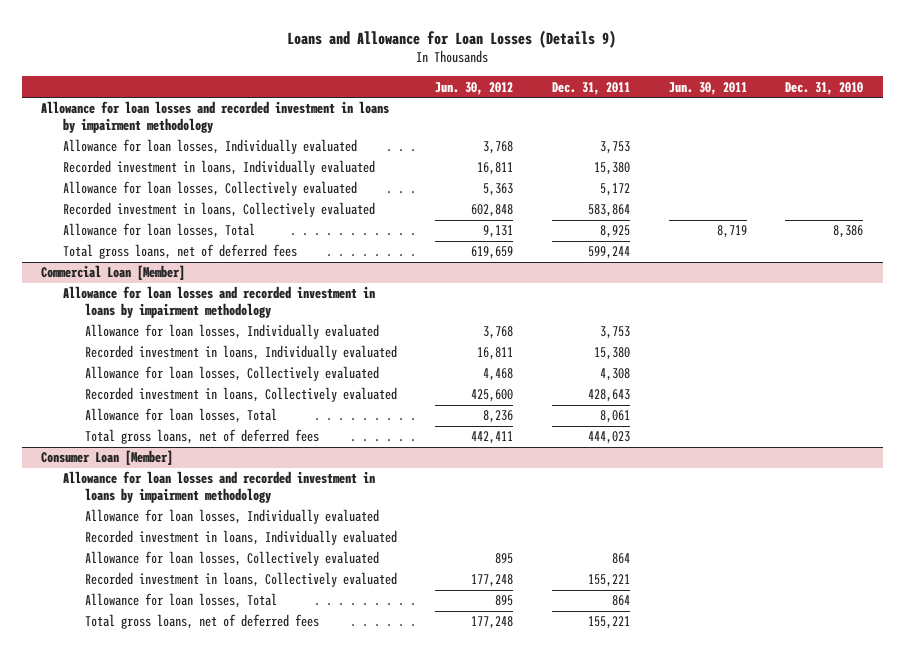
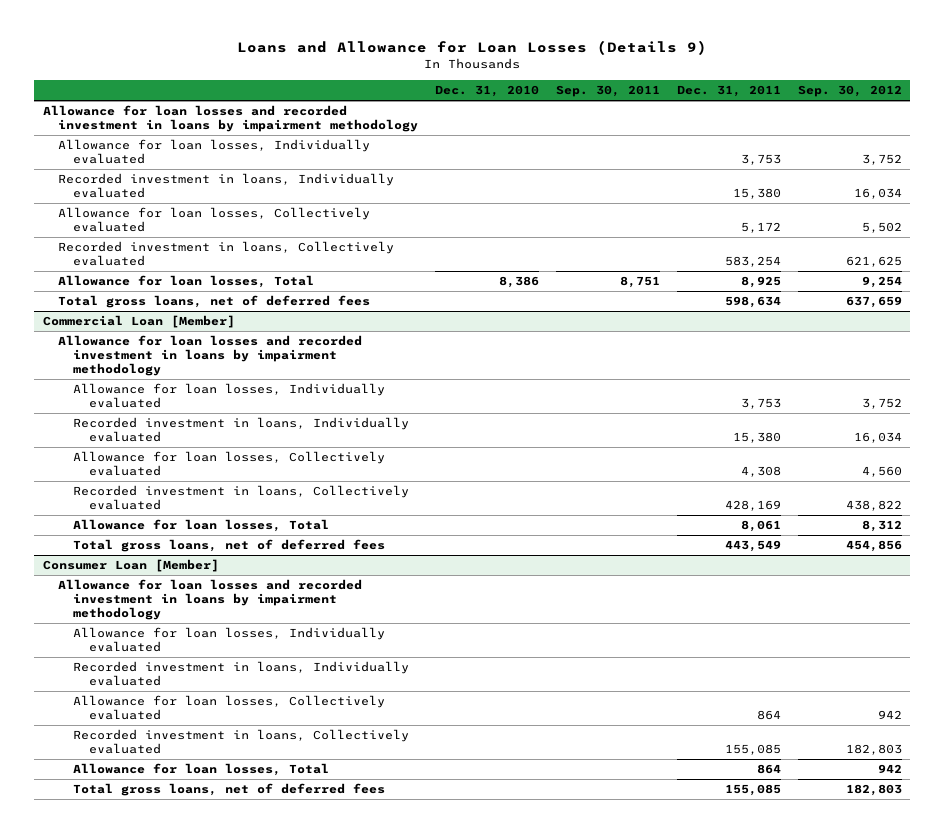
- | Jun. 30, 2012 | Dec. 31, 2011 | Jun. 30, 2011 | Dec. 31, 2010
+ | Dec. 31, 2010 | Sep. 30, 2011 | Dec. 31, 2011 | Sep. 30, 2012
- Recorded investment in loans, Collectively evaluated | 602,848 | 583,864 | |
+ Recorded investment in loans, Collectively evaluated | | | 583,254 | 621,625
- Total gross loans, net of deferred fees | 619,659 | 599,244 | |
+ Total gross loans, net of deferred fees | | | 598,634 | 637,659
@ Commercial Loan [Member]
- Recorded investment in loans, Collectively evaluated | 425,600 | 428,643 | |
+ Recorded investment in loans, Collectively evaluated | | | 428,169 | 438,822
- Total gross loans, net of deferred fees | 442,411 | 444,023 | |
+ Total gross loans, net of deferred fees | | | 443,549 | 454,856
@ Consumer Loan [Member]
- Recorded investment in loans, Collectively evaluated | 177,248 | 155,221 | |
+ Recorded investment in loans, Collectively evaluated | | | 155,085 | 182,803
- Total gross loans, net of deferred fees | 177,248 | 155,221 | |
+ Total gross loans, net of deferred fees | | | 155,085 | 182,803

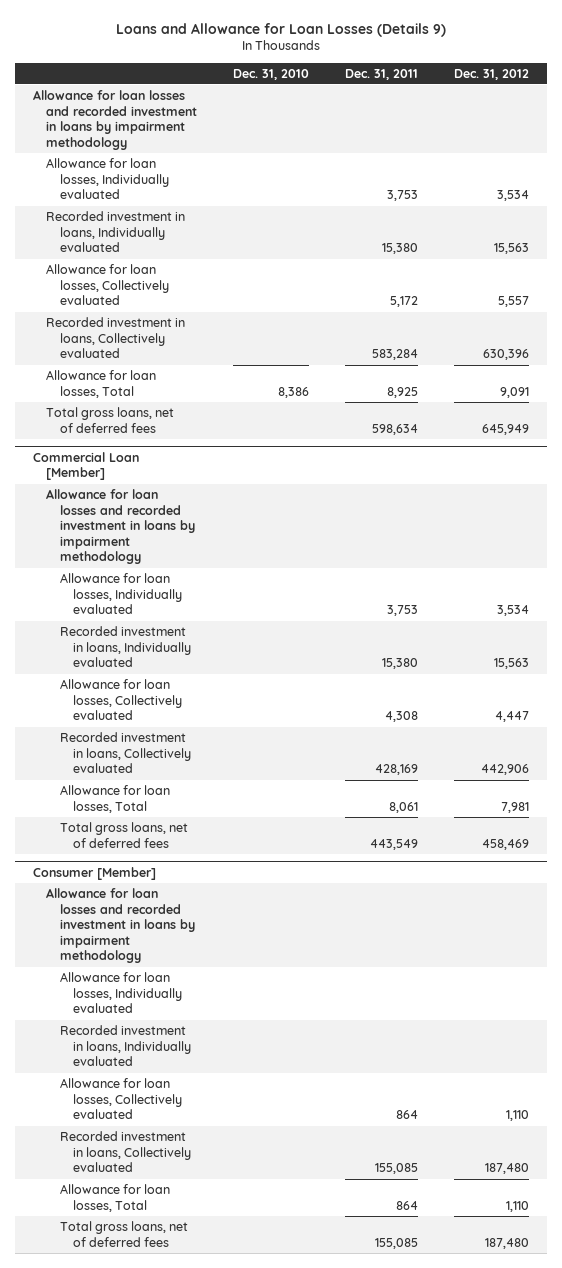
- | Dec. 31, 2010 | Sep. 30, 2011 | Dec. 31, 2011 | Sep. 30, 2012
+ | Dec. 31, 2010 | Dec. 31, 2011 | Dec. 31, 2012
- Recorded investment in loans, Collectively evaluated | | | 583,254 | 621,625
+ Recorded investment in loans, Collectively evaluated | | 583,284 | 630,396
- Consumer Loan [Member]
+ Consumer [Member]

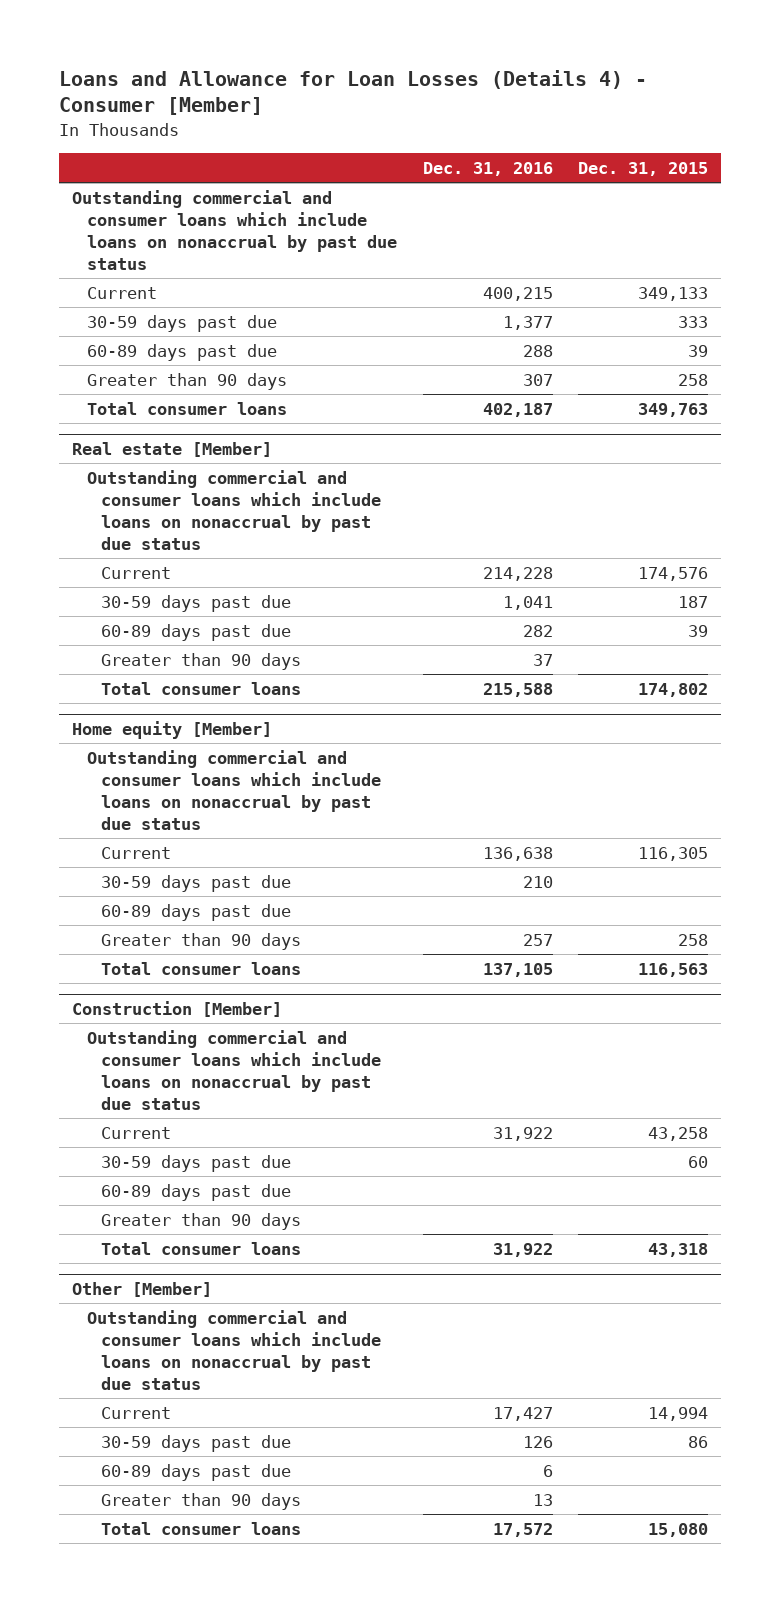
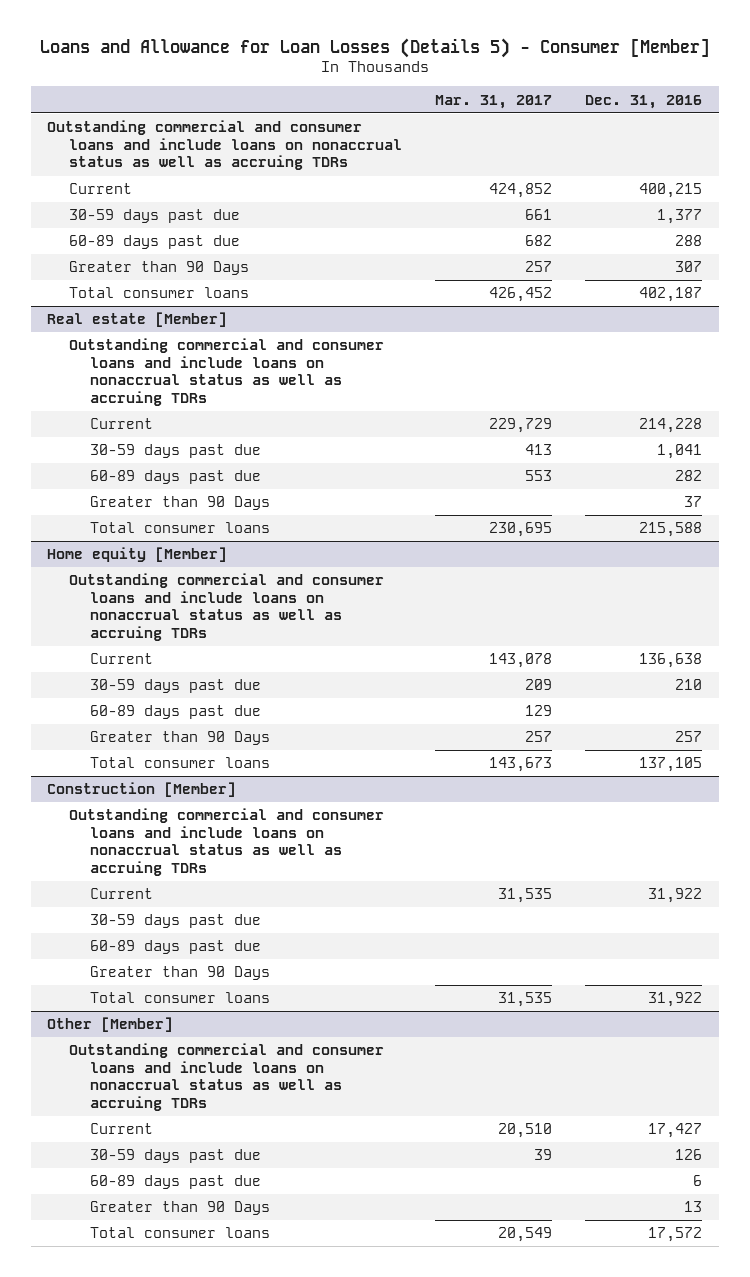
- Loans and Allowance for Loan Losses (Details 4) - Consumer [Member]
+ Loans and Allowance for Loan Losses (Details 5) - Consumer [Member]
- | Dec. 31, 2016 | Dec. 31, 2015
+ | Mar. 31, 2017 | Dec. 31, 2016
- Outstanding commercial and consumer loans which include loans on nonaccrual by past due status
+ Outstanding commercial and consumer loans and include loans on nonaccrual status as well as accruing TDRs
- Greater than 90 days | 307 | 258
+ Greater than 90 Days | 257 | 307
@ Real estate [Member]
- Outstanding commercial and consumer loans which include loans on nonaccrual by past due status
+ Outstanding commercial and consumer loans and include loans on nonaccrual status as well as accruing TDRs
- Greater than 90 days | 37 |
+ Greater than 90 Days | | 37
@ Home equity [Member]
- Outstanding commercial and consumer loans which include loans on nonaccrual by past due status
+ Outstanding commercial and consumer loans and include loans on nonaccrual status as well as accruing TDRs
- Greater than 90 days | 257 | 258
+ Greater than 90 Days | 257 | 257
@ Construction [Member]
- Outstanding commercial and consumer loans which include loans on nonaccrual by past due status
+ Outstanding commercial and consumer loans and include loans on nonaccrual status as well as accruing TDRs
- Greater than 90 days
+ Greater than 90 Days
@ Other [Member]
- Outstanding commercial and consumer loans which include loans on nonaccrual by past due status
+ Outstanding commercial and consumer loans and include loans on nonaccrual status as well as accruing TDRs
- Greater than 90 days | 13 |
+ Greater than 90 Days | | 13

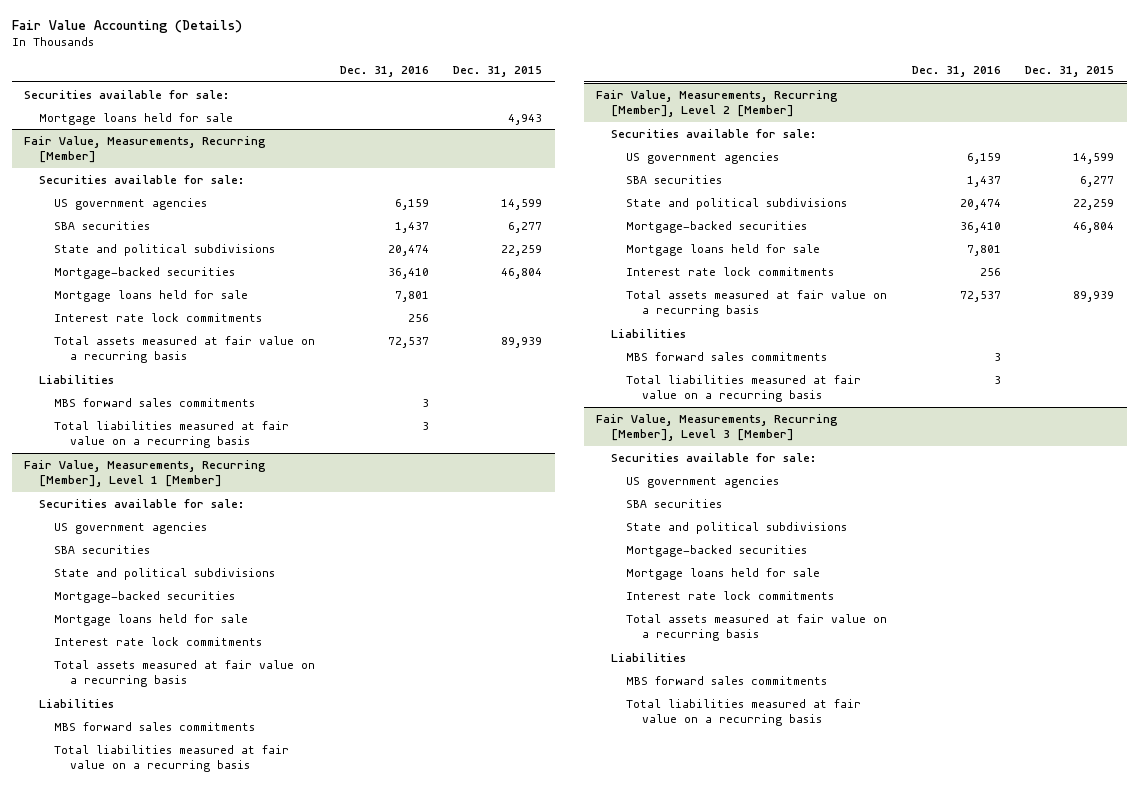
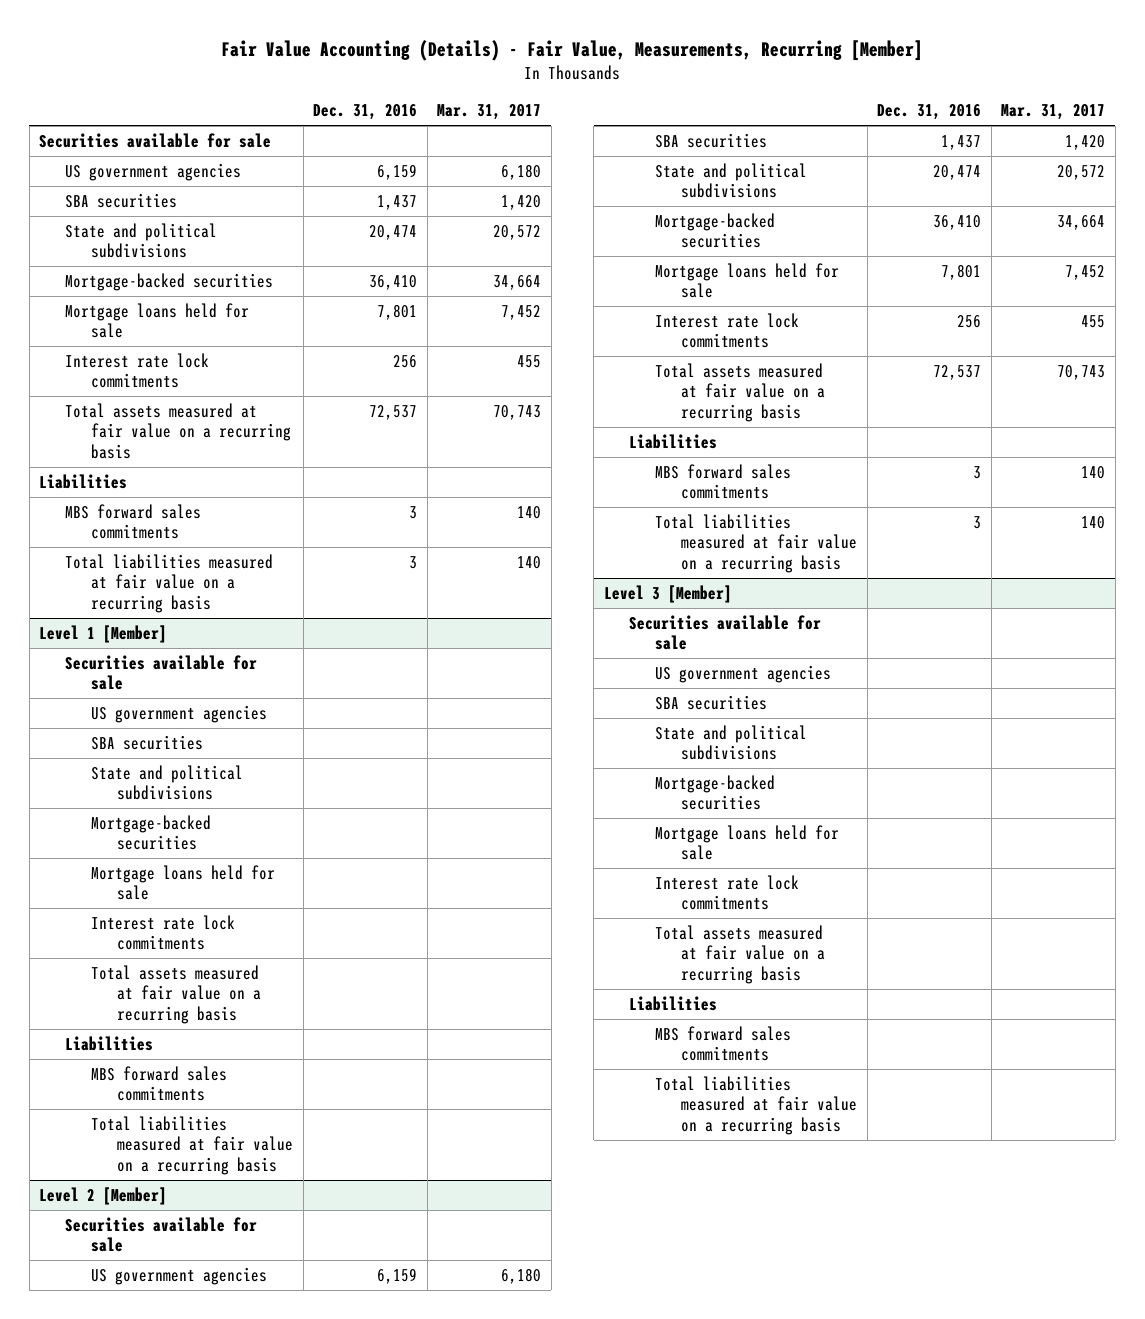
- Fair Value Accounting (Details)
+ Fair Value Accounting (Details) - Fair Value, Measurements, Recurring [Member]
- | Dec. 31, 2016 | Dec. 31, 2015
+ | Dec. 31, 2016 | Mar. 31, 2017
- Securities available for sale:
- Mortgage loans held for sale | | 4,943
- Fair Value, Measurements, Recurring [Member]
- Securities available for sale:
+ Securities available for sale
- Fair Value, Measurements, Recurring [Member], Level 1 [Member]
- Securities available for sale:
+ Level 1 [Member]
+ Securities available for sale
- Fair Value, Measurements, Recurring [Member], Level 2 [Member]
- Securities available for sale:
+ Level 2 [Member]
+ Securities available for sale
- Fair Value, Measurements, Recurring [Member], Level 3 [Member]
- Securities available for sale:
+ Level 3 [Member]
+ Securities available for sale

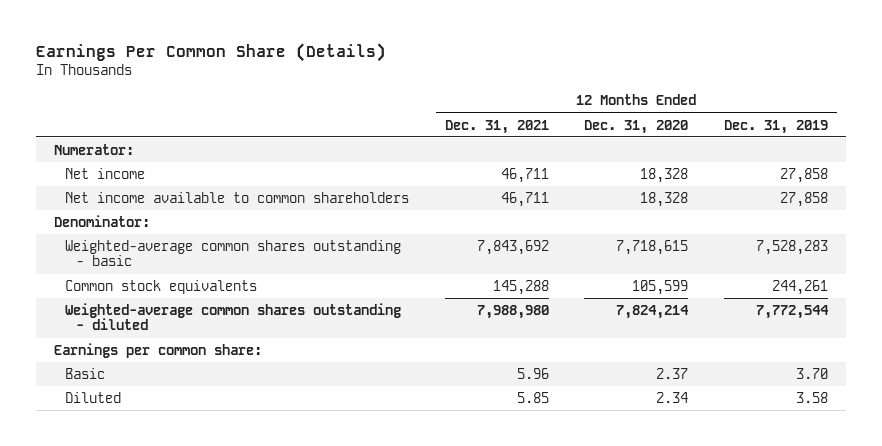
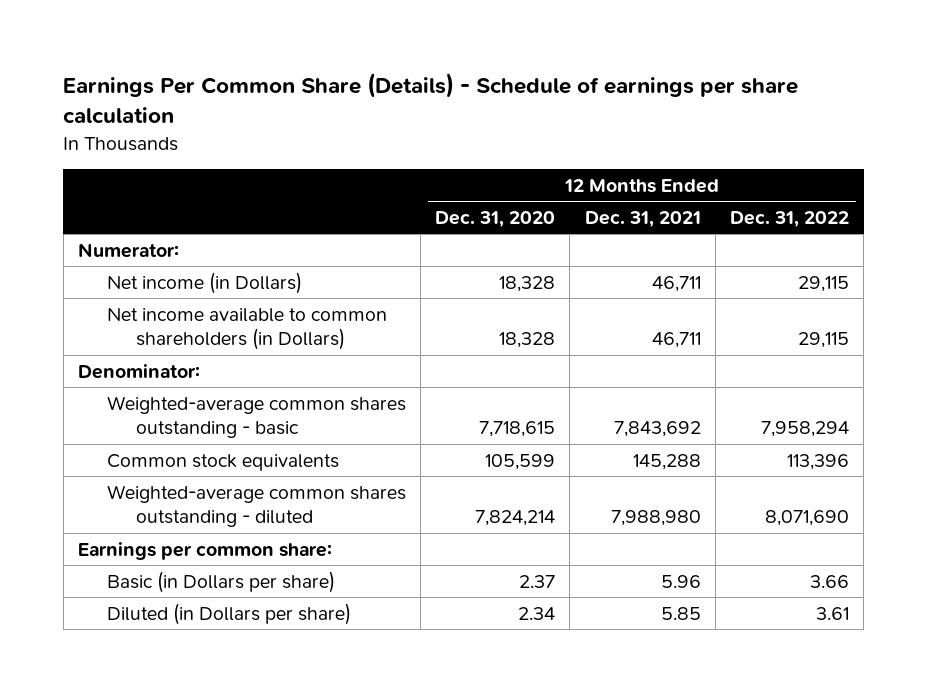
- Earnings Per Common Share (Details)
+ Earnings Per Common Share (Details) - Schedule of earnings per share calculation
- | 12 Months Ended Dec. 31, 2021 | 12 Months Ended Dec. 31, 2020 | 12 Months Ended Dec. 31, 2019
+ | 12 Months Ended Dec. 31, 2020 | 12 Months Ended Dec. 31, 2021 | 12 Months Ended Dec. 31, 2022
- Net income | 46,711 | 18,328 | 27,858
- Net income available to common shareholders | 46,711 | 18,328 | 27,858
+ Net income (in Dollars) | 18,328 | 46,711 | 29,115
+ Net income available to common shareholders (in Dollars) | 18,328 | 46,711 | 29,115
- Basic | 5.96 | 2.37 | 3.70
- Diluted | 5.85 | 2.34 | 3.58
+ Basic (in Dollars per share) | 2.37 | 5.96 | 3.66
+ Diluted (in Dollars per share) | 2.34 | 5.85 | 3.61

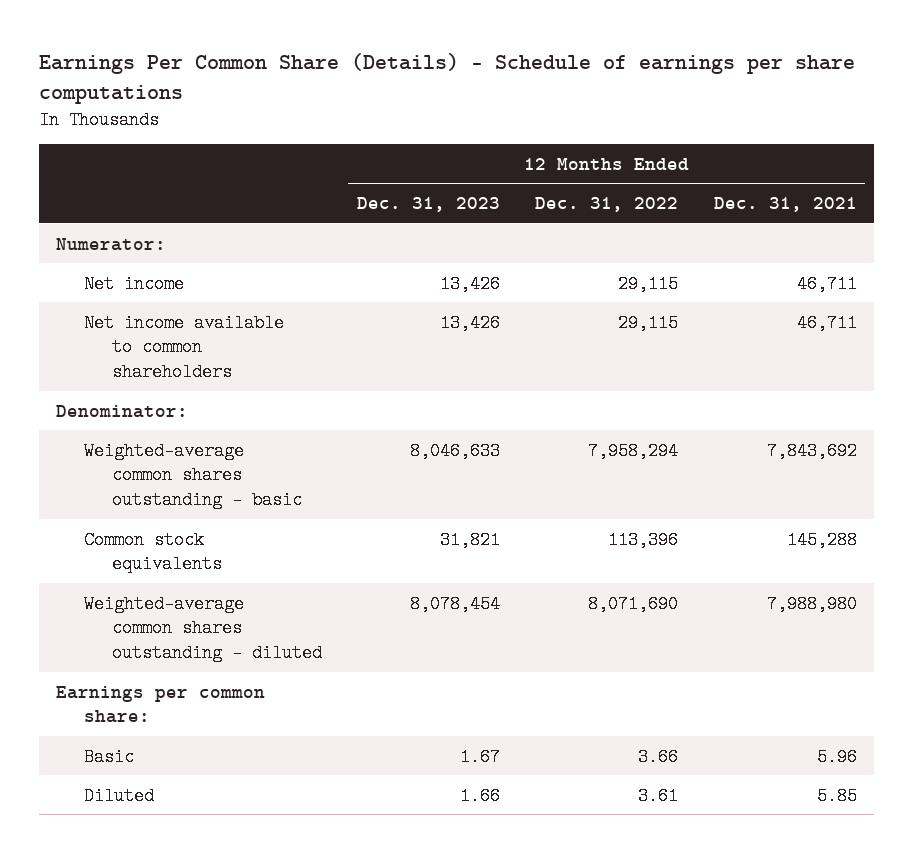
- Earnings Per Common Share (Details) - Schedule of earnings per share calculation
+ Earnings Per Common Share (Details) - Schedule of earnings per share computations
- | 12 Months Ended Dec. 31, 2020 | 12 Months Ended Dec. 31, 2021 | 12 Months Ended Dec. 31, 2022
+ | 12 Months Ended Dec. 31, 2023 | 12 Months Ended Dec. 31, 2022 | 12 Months Ended Dec. 31, 2021
- Net income (in Dollars) | 18,328 | 46,711 | 29,115
- Net income available to common shareholders (in Dollars) | 18,328 | 46,711 | 29,115
+ Net income | 13,426 | 29,115 | 46,711
+ Net income available to common shareholders | 13,426 | 29,115 | 46,711
- Basic (in Dollars per share) | 2.37 | 5.96 | 3.66
- Diluted (in Dollars per share) | 2.34 | 5.85 | 3.61
+ Basic | 1.67 | 3.66 | 5.96
+ Diluted | 1.66 | 3.61 | 5.85

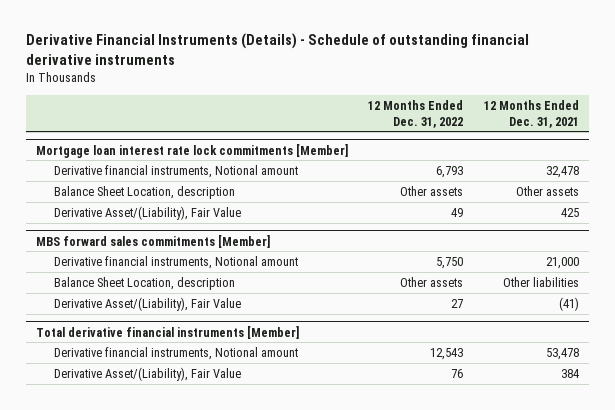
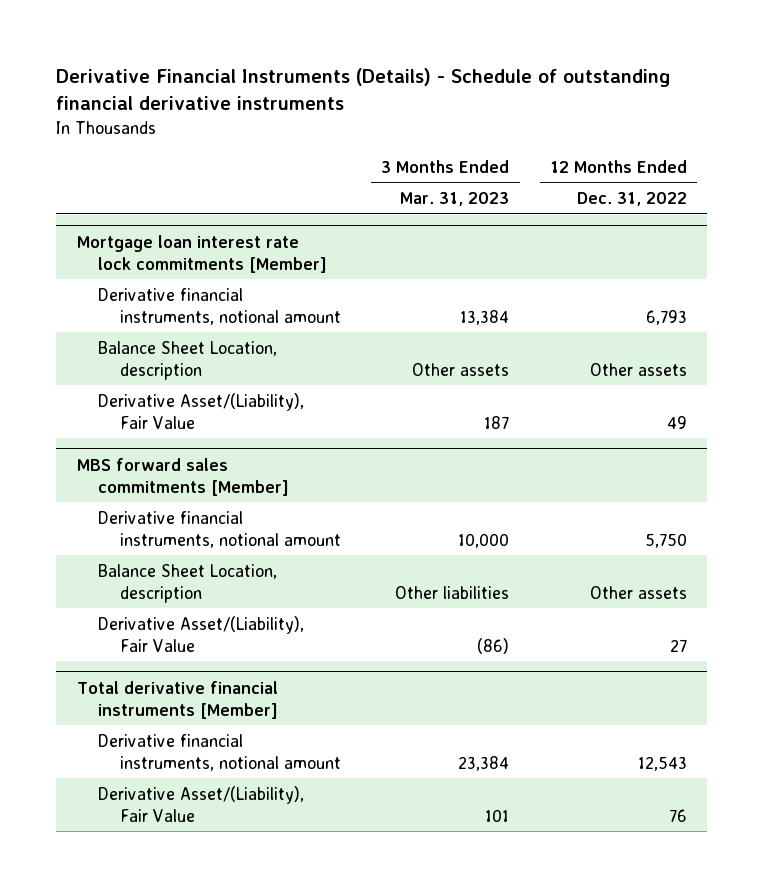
- | 12 Months Ended Dec. 31, 2022 | 12 Months Ended Dec. 31, 2021
+ | 3 Months Ended Mar. 31, 2023 | 12 Months Ended Dec. 31, 2022
@ Mortgage loan interest rate lock commitments [Member]
- Derivative financial instruments, Notional amount | 6,793 | 32,478
+ Derivative financial instruments, notional amount | 13,384 | 6,793
@ MBS forward sales commitments [Member]
- Derivative financial instruments, Notional amount | 5,750 | 21,000
+ Derivative financial instruments, notional amount | 10,000 | 5,750
@ Total derivative financial instruments [Member]
- Derivative financial instruments, Notional amount | 12,543 | 53,478
+ Derivative financial instruments, notional amount | 23,384 | 12,543

